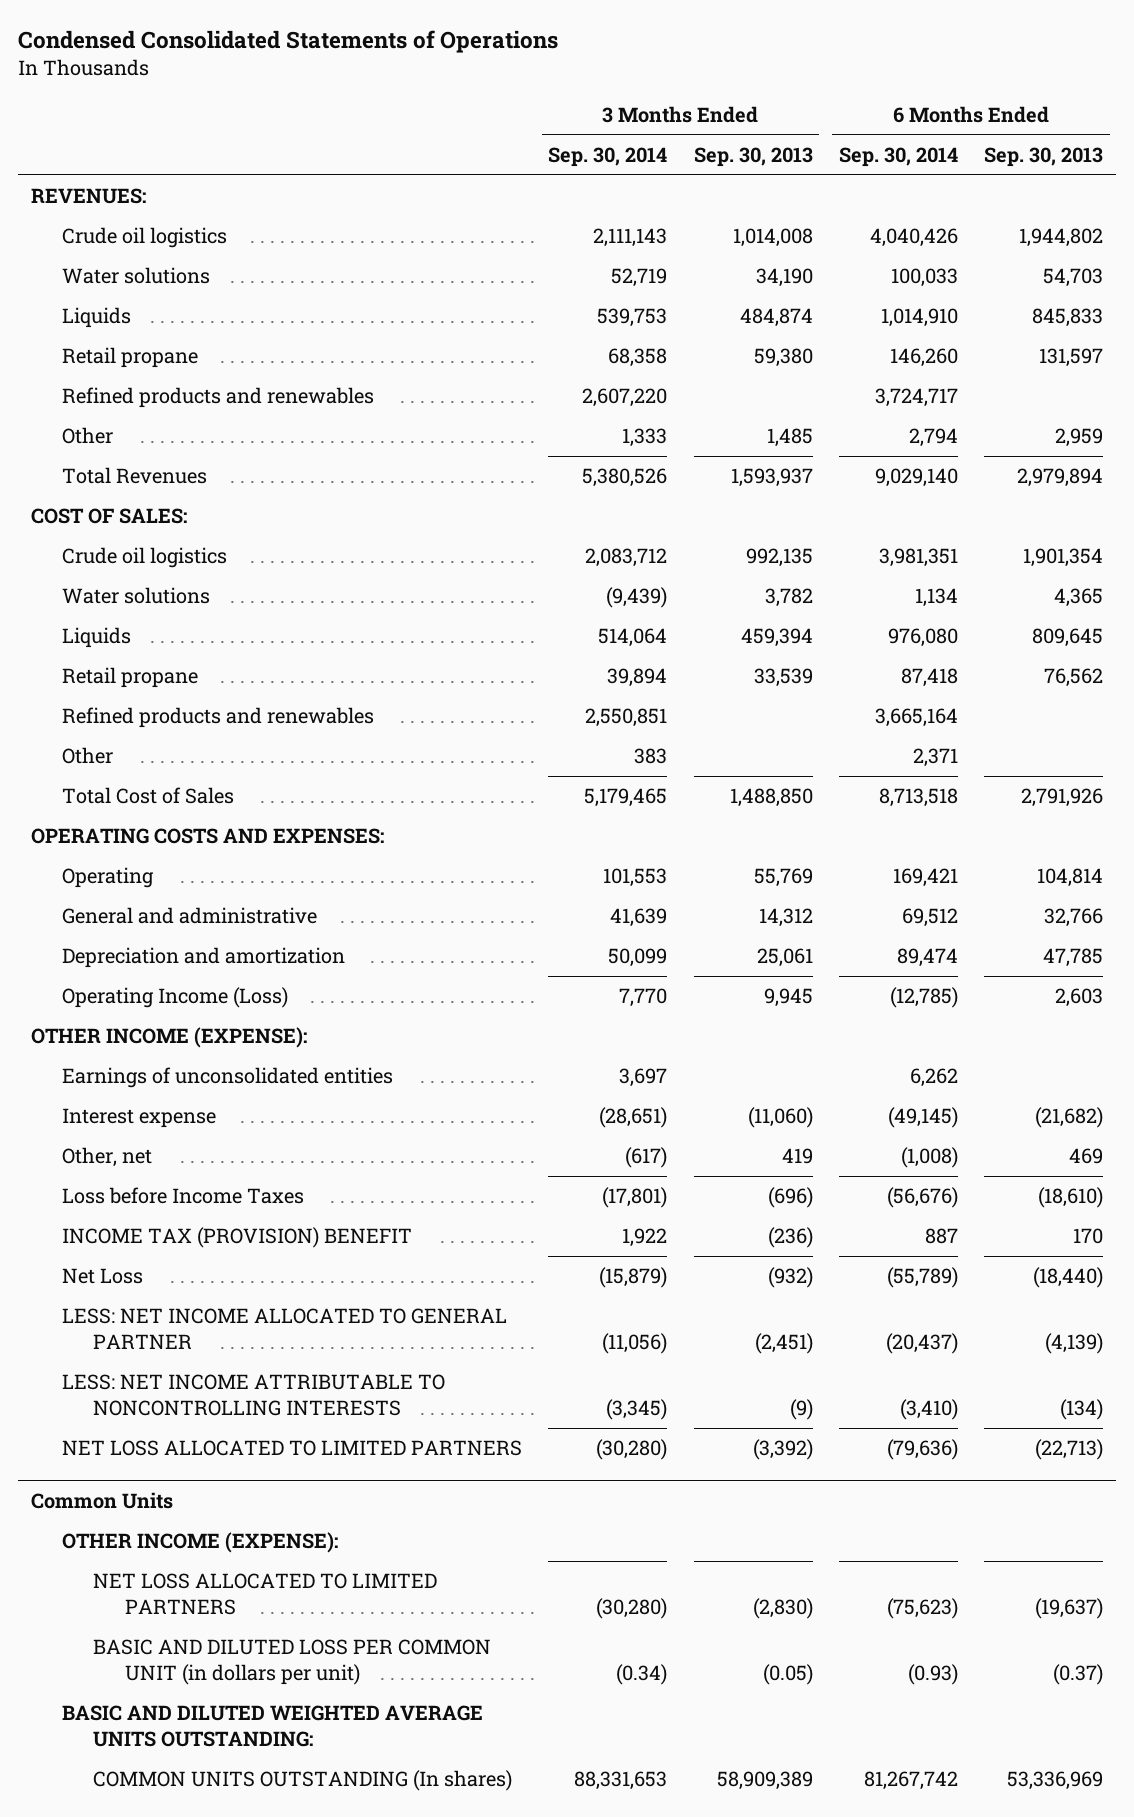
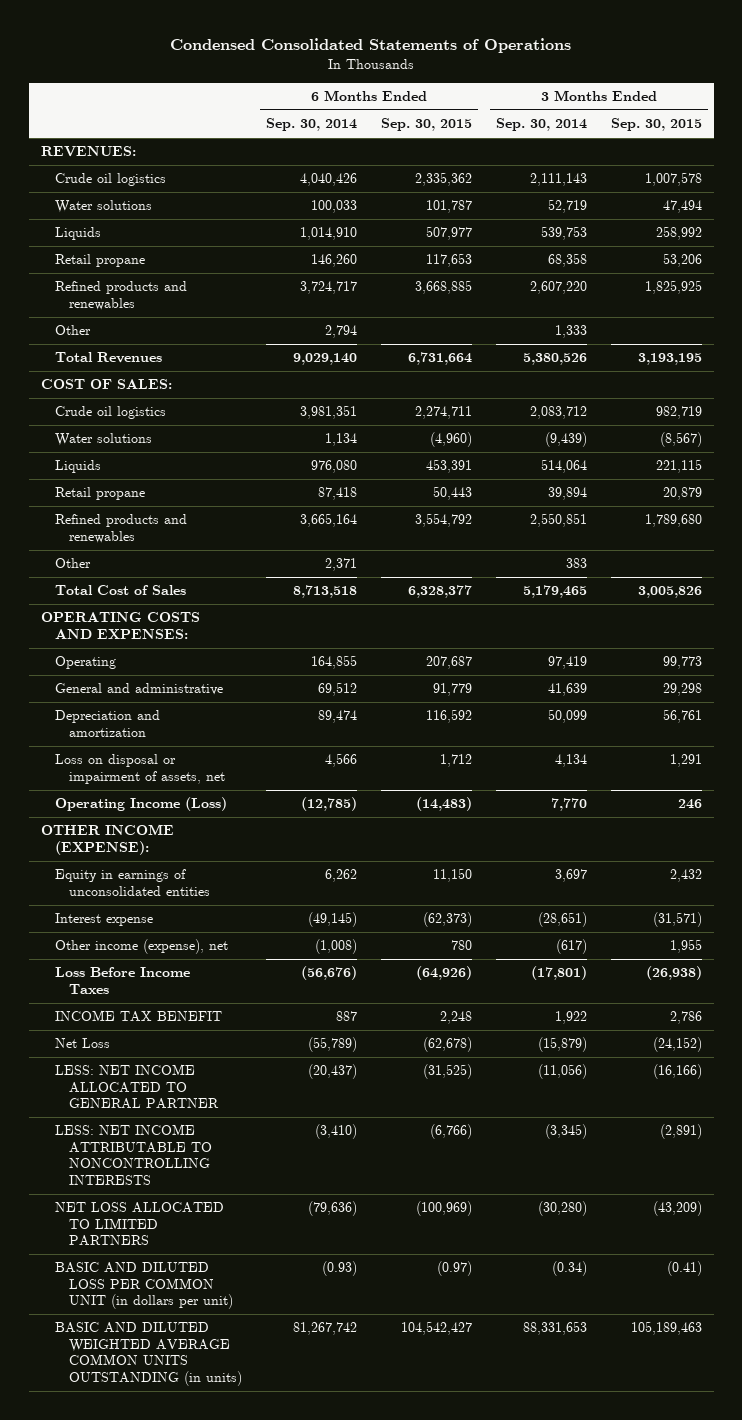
- | 3 Months Ended Sep. 30, 2014 | 3 Months Ended Sep. 30, 2013 | 6 Months Ended Sep. 30, 2014 | 6 Months Ended Sep. 30, 2013
+ | 6 Months Ended Sep. 30, 2014 | 6 Months Ended Sep. 30, 2015 | 3 Months Ended Sep. 30, 2014 | 3 Months Ended Sep. 30, 2015
- Operating | 101,553 | 55,769 | 169,421 | 104,814
+ Operating | 164,855 | 207,687 | 97,419 | 99,773
+ Loss on disposal or impairment of assets, net | 4,566 | 1,712 | 4,134 | 1,291
- Earnings of unconsolidated entities | 3,697 | | 6,262 |
+ Equity in earnings of unconsolidated entities | 6,262 | 11,150 | 3,697 | 2,432
- Other, net | (617) | 419 | (1,008) | 469
- Loss before Income Taxes | (17,801) | (696) | (56,676) | (18,610)
- INCOME TAX (PROVISION) BENEFIT | 1,922 | (236) | 887 | 170
+ Other income (expense), net | (1,008) | 780 | (617) | 1,955
+ Loss Before Income Taxes | (56,676) | (64,926) | (17,801) | (26,938)
+ INCOME TAX BENEFIT | 887 | 2,248 | 1,922 | 2,786
- Common Units
- OTHER INCOME (EXPENSE):
- NET LOSS ALLOCATED TO LIMITED PARTNERS | (30,280) | (2,830) | (75,623) | (19,637)
- BASIC AND DILUTED WEIGHTED AVERAGE UNITS OUTSTANDING:
- COMMON UNITS OUTSTANDING (In shares) | 88,331,653 | 58,909,389 | 81,267,742 | 53,336,969
+ BASIC AND DILUTED WEIGHTED AVERAGE COMMON UNITS OUTSTANDING (in units) | 81,267,742 | 104,542,427 | 88,331,653 | 105,189,463

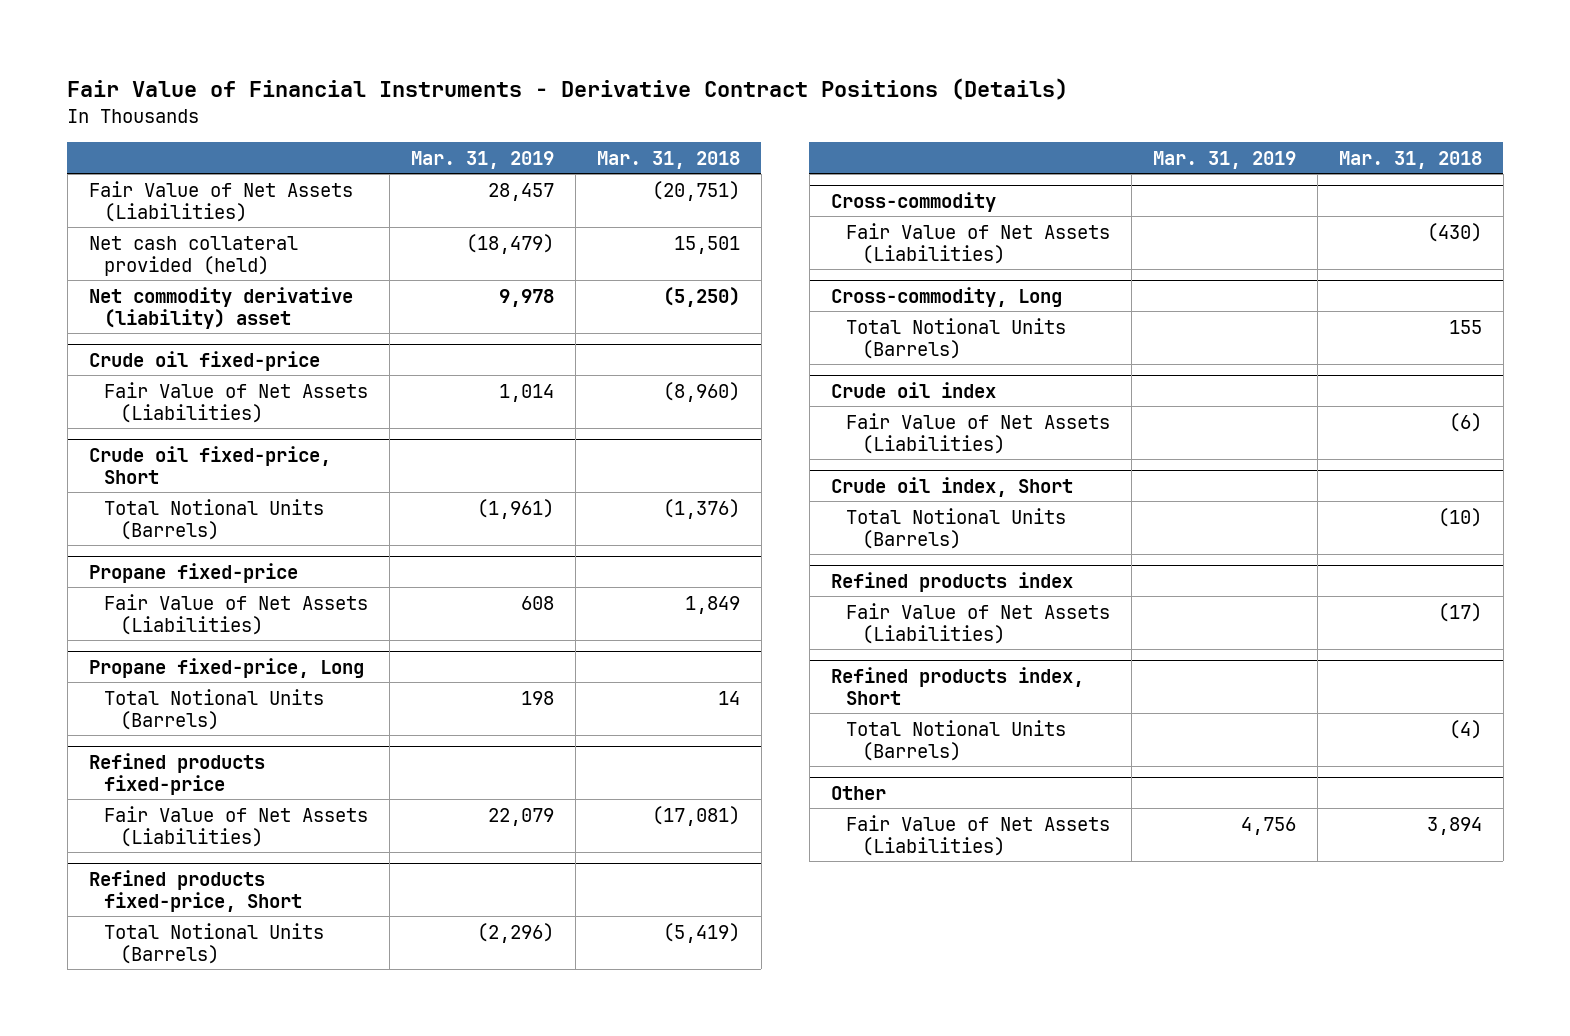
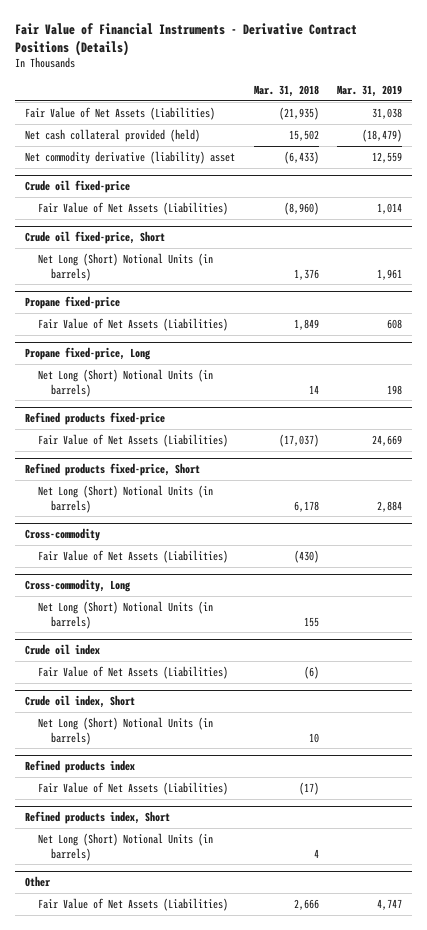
- | Mar. 31, 2019 | Mar. 31, 2018
+ | Mar. 31, 2018 | Mar. 31, 2019
- Fair Value of Net Assets (Liabilities) | 28,457 | (20,751)
- Net cash collateral provided (held) | (18,479) | 15,501
- Net commodity derivative (liability) asset | 9,978 | (5,250)
+ Fair Value of Net Assets (Liabilities) | (21,935) | 31,038
+ Net cash collateral provided (held) | 15,502 | (18,479)
+ Net commodity derivative (liability) asset | (6,433) | 12,559
@ Crude oil fixed-price, Short
- Total Notional Units (Barrels) | (1,961) | (1,376)
+ Net Long (Short) Notional Units (in barrels) | 1,376 | 1,961
@ Propane fixed-price, Long
- Total Notional Units (Barrels) | 198 | 14
+ Net Long (Short) Notional Units (in barrels) | 14 | 198
@ Refined products fixed-price
- Fair Value of Net Assets (Liabilities) | 22,079 | (17,081)
+ Fair Value of Net Assets (Liabilities) | (17,037) | 24,669
@ Refined products fixed-price, Short
- Total Notional Units (Barrels) | (2,296) | (5,419)
+ Net Long (Short) Notional Units (in barrels) | 6,178 | 2,884
@ Cross-commodity, Long
- Total Notional Units (Barrels) | | 155
+ Net Long (Short) Notional Units (in barrels) | 155 |
@ Crude oil index, Short
- Total Notional Units (Barrels) | | (10)
+ Net Long (Short) Notional Units (in barrels) | 10 |
@ Refined products index, Short
- Total Notional Units (Barrels) | | (4)
+ Net Long (Short) Notional Units (in barrels) | 4 |
@ Other
- Fair Value of Net Assets (Liabilities) | 4,756 | 3,894
+ Fair Value of Net Assets (Liabilities) | 2,666 | 4,747

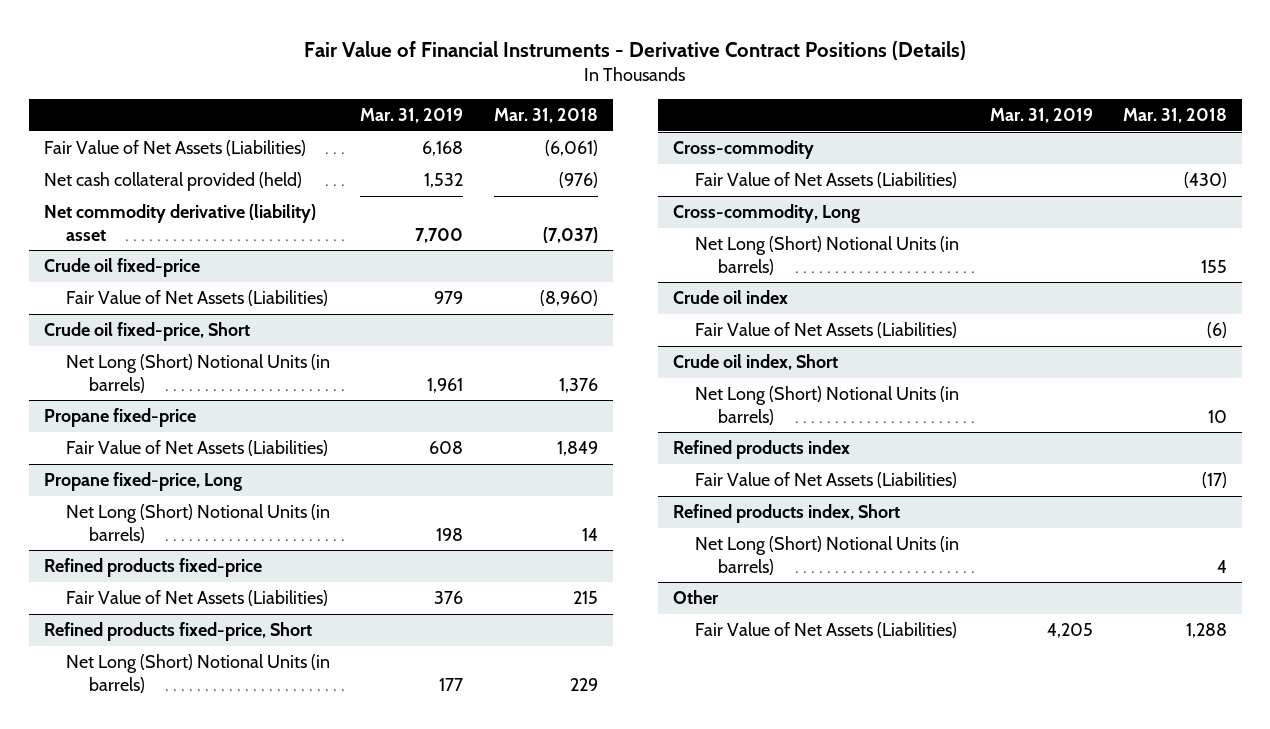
- | Mar. 31, 2018 | Mar. 31, 2019
+ | Mar. 31, 2019 | Mar. 31, 2018
- Fair Value of Net Assets (Liabilities) | (21,935) | 31,038
- Net cash collateral provided (held) | 15,502 | (18,479)
- Net commodity derivative (liability) asset | (6,433) | 12,559
+ Fair Value of Net Assets (Liabilities) | 6,168 | (6,061)
+ Net cash collateral provided (held) | 1,532 | (976)
+ Net commodity derivative (liability) asset | 7,700 | (7,037)
@ Crude oil fixed-price
- Fair Value of Net Assets (Liabilities) | (8,960) | 1,014
+ Fair Value of Net Assets (Liabilities) | 979 | (8,960)
@ Refined products fixed-price
- Fair Value of Net Assets (Liabilities) | (17,037) | 24,669
+ Fair Value of Net Assets (Liabilities) | 376 | 215
@ Refined products fixed-price, Short
- Net Long (Short) Notional Units (in barrels) | 6,178 | 2,884
+ Net Long (Short) Notional Units (in barrels) | 177 | 229
@ Other
- Fair Value of Net Assets (Liabilities) | 2,666 | 4,747
+ Fair Value of Net Assets (Liabilities) | 4,205 | 1,288

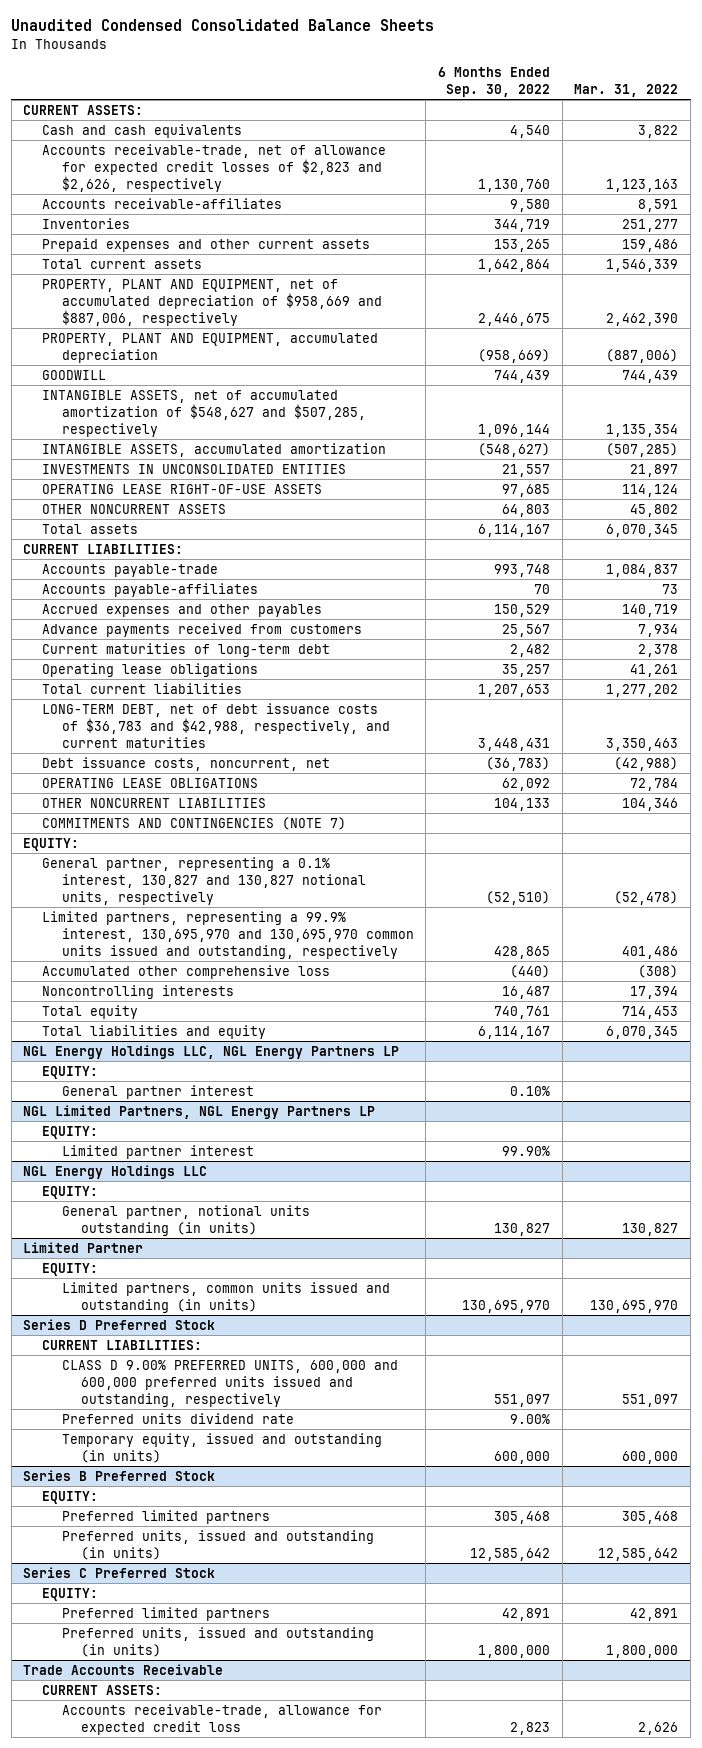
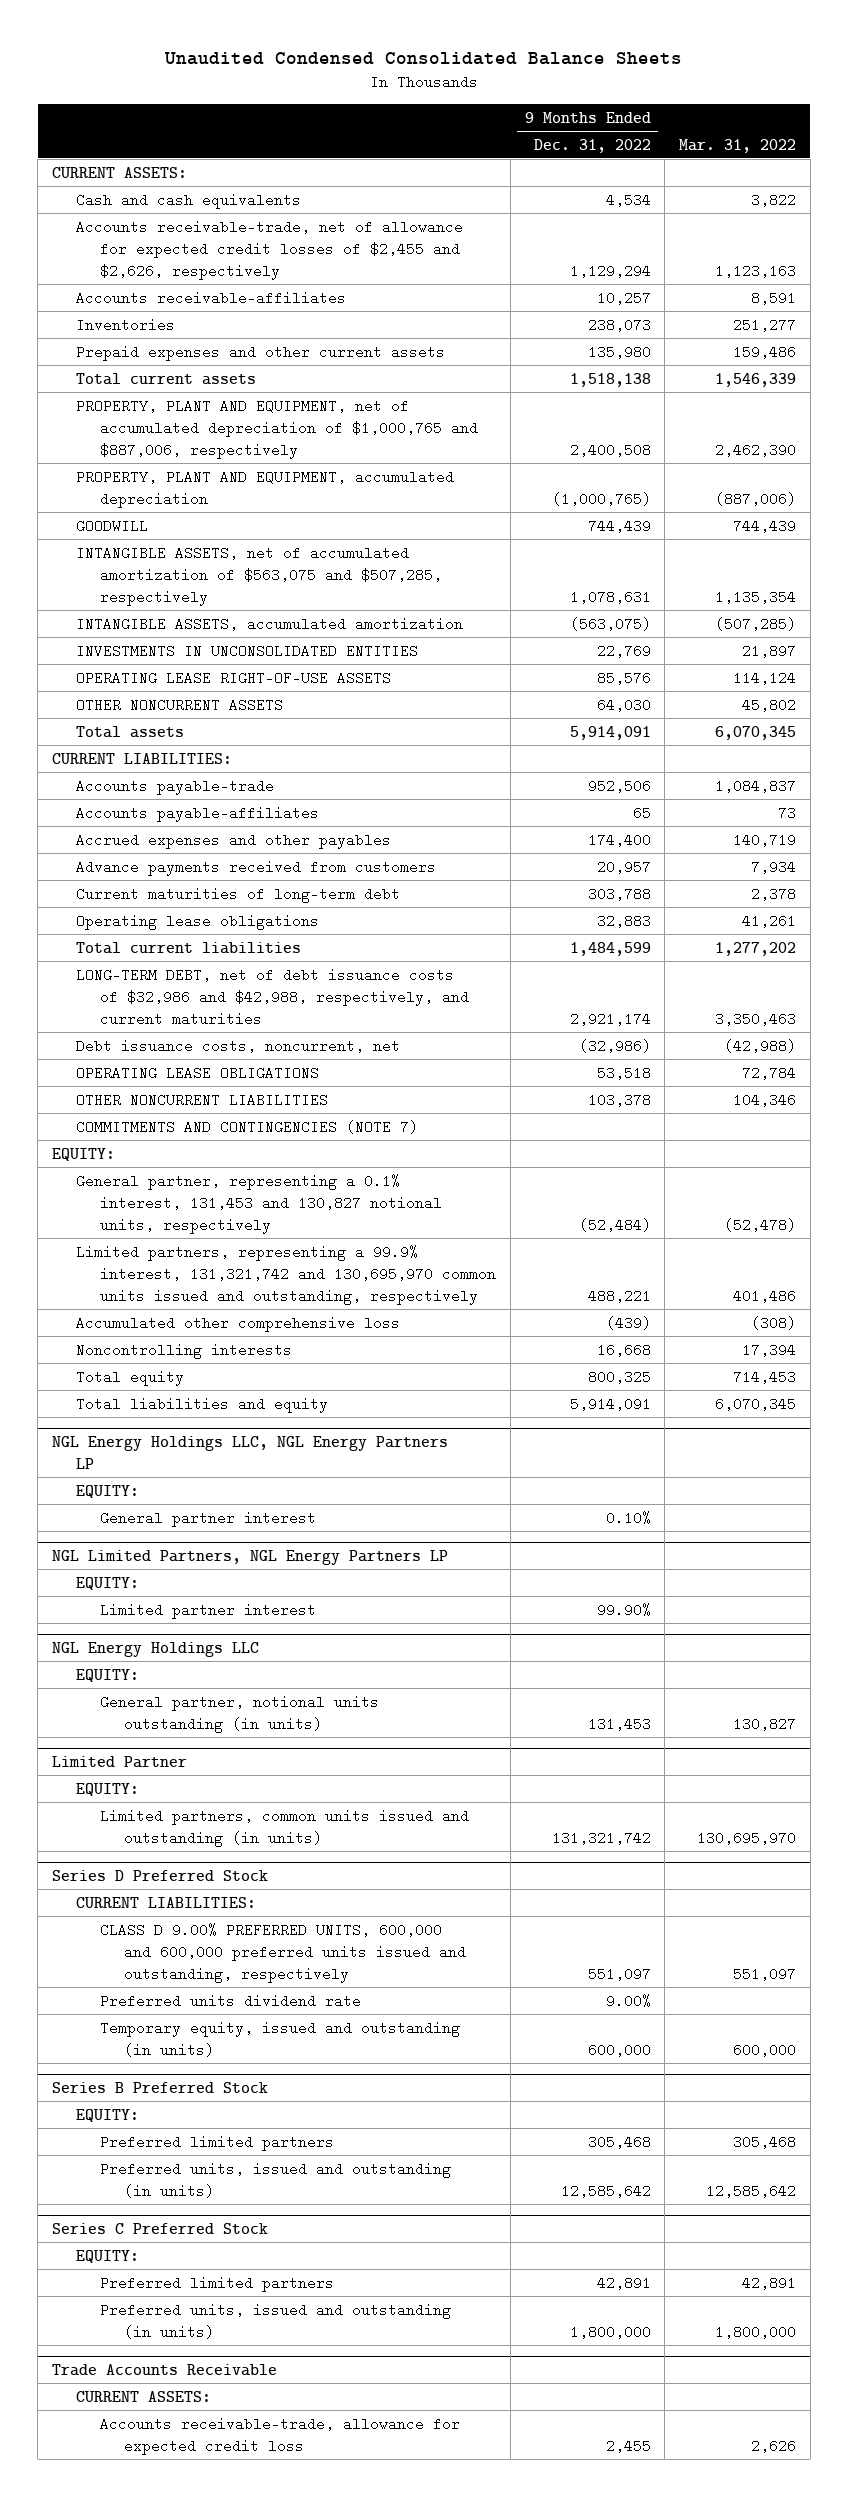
- | 6 Months Ended Sep. 30, 2022 | Mar. 31, 2022
+ | 9 Months Ended Dec. 31, 2022 | Mar. 31, 2022
- Accounts receivable-trade, net of allowance for expected credit losses of $2,823 and $2,626, respectively | 1,130,760 | 1,123,163
+ Accounts receivable-trade, net of allowance for expected credit losses of $2,455 and $2,626, respectively | 1,129,294 | 1,123,163
- PROPERTY, PLANT AND EQUIPMENT, net of accumulated depreciation of $958,669 and $887,006, respectively | 2,446,675 | 2,462,390
+ PROPERTY, PLANT AND EQUIPMENT, net of accumulated depreciation of $1,000,765 and $887,006, respectively | 2,400,508 | 2,462,390
- INTANGIBLE ASSETS, net of accumulated amortization of $548,627 and $507,285, respectively | 1,096,144 | 1,135,354
+ INTANGIBLE ASSETS, net of accumulated amortization of $563,075 and $507,285, respectively | 1,078,631 | 1,135,354
- LONG-TERM DEBT, net of debt issuance costs of $36,783 and $42,988, respectively, and current maturities | 3,448,431 | 3,350,463
+ LONG-TERM DEBT, net of debt issuance costs of $32,986 and $42,988, respectively, and current maturities | 2,921,174 | 3,350,463
- General partner, representing a 0.1% interest, 130,827 and 130,827 notional units, respectively | (52,510) | (52,478)
- Limited partners, representing a 99.9% interest, 130,695,970 and 130,695,970 common units issued and outstanding, respectively | 428,865 | 401,486
+ General partner, representing a 0.1% interest, 131,453 and 130,827 notional units, respectively | (52,484) | (52,478)
+ Limited partners, representing a 99.9% interest, 131,321,742 and 130,695,970 common units issued and outstanding, respectively | 488,221 | 401,486

